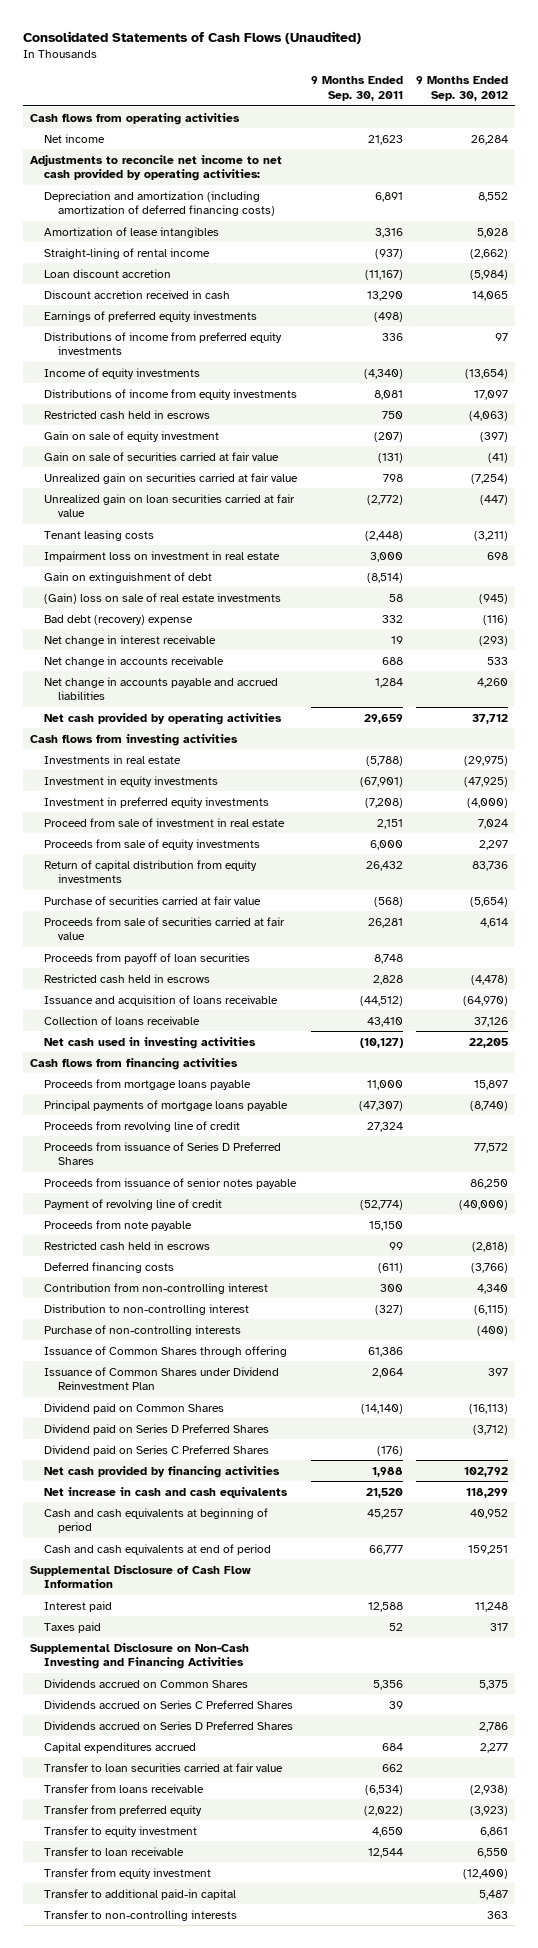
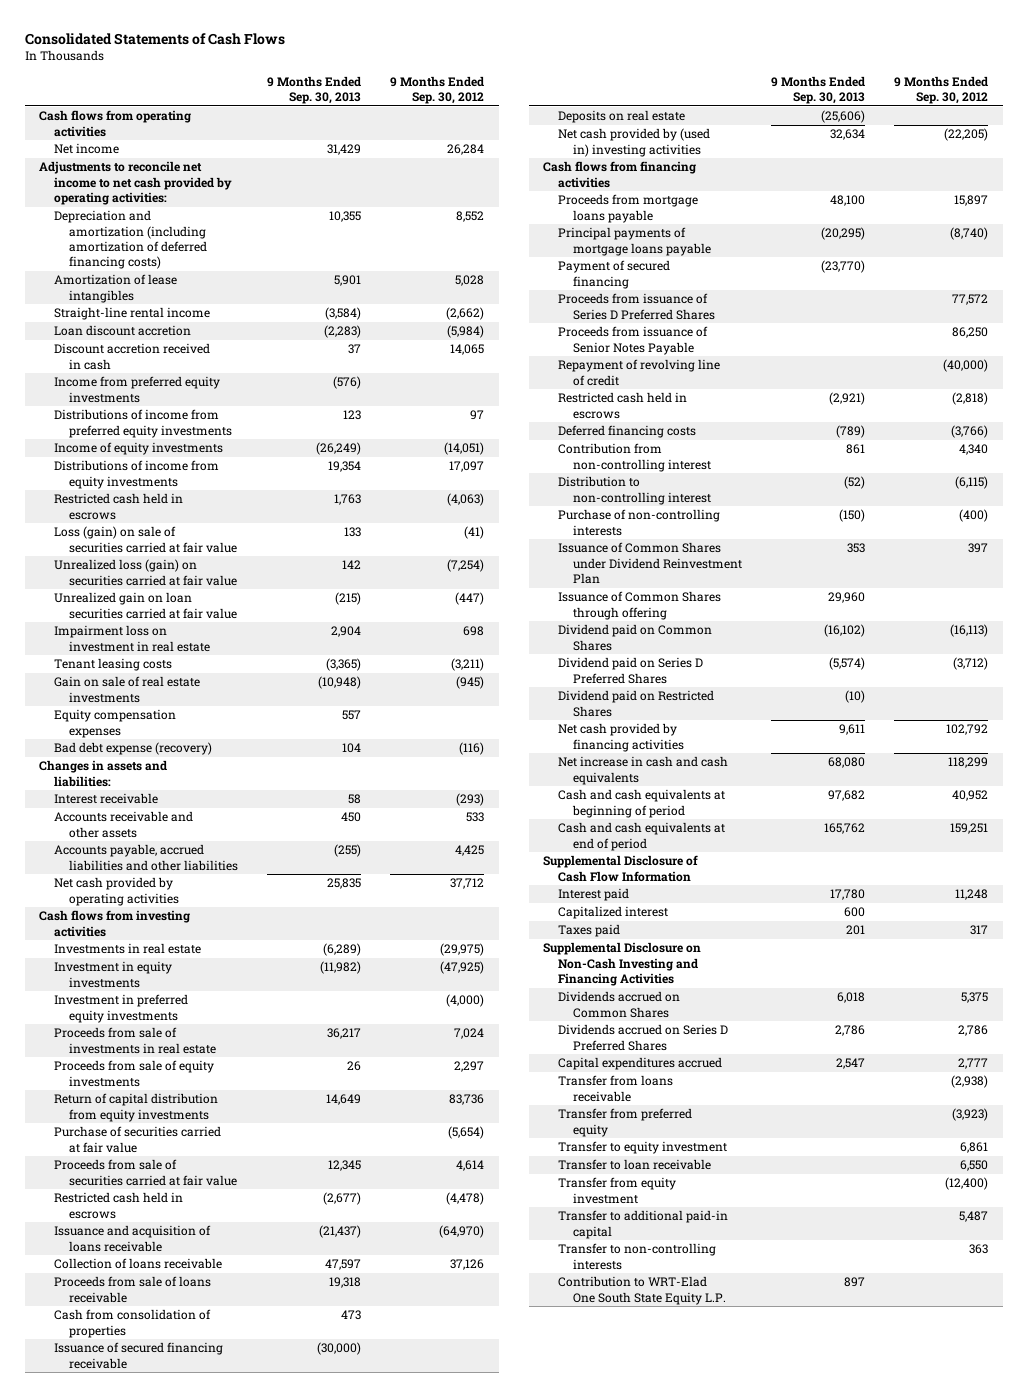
- Consolidated Statements of Cash Flows (Unaudited)
+ Consolidated Statements of Cash Flows
- | 9 Months Ended Sep. 30, 2011 | 9 Months Ended Sep. 30, 2012
+ | 9 Months Ended Sep. 30, 2013 | 9 Months Ended Sep. 30, 2012
- Straight-lining of rental income | (937) | (2,662)
+ Straight-line rental income | (3,584) | (2,662)
- Earnings of preferred equity investments | (498) |
+ Income from preferred equity investments | (576) |
- Income of equity investments | (4,340) | (13,654)
+ Income of equity investments | (26,249) | (14,051)
- Gain on sale of equity investment | (207) | (397)
- Gain on sale of securities carried at fair value | (131) | (41)
- Unrealized gain on securities carried at fair value | 798 | (7,254)
+ Loss (gain) on sale of securities carried at fair value | 133 | (41)
+ Unrealized loss (gain) on securities carried at fair value | 142 | (7,254)
- Gain on extinguishment of debt | (8,514) |
- (Gain) loss on sale of real estate investments | 58 | (945)
- Bad debt (recovery) expense | 332 | (116)
- Net change in interest receivable | 19 | (293)
- Net change in accounts receivable | 688 | 533
- Net change in accounts payable and accrued liabilities | 1,284 | 4,260
moved down: Tenant leasing costs | (3,365) | (3,211)
+ Gain on sale of real estate investments | (10,948) | (945)
+ Equity compensation expenses | 557 |
+ Bad debt expense (recovery) | 104 | (116)
+ Changes in assets and liabilities:
+ Interest receivable | 58 | (293)
+ Accounts receivable and other assets | 450 | 533
+ Accounts payable, accrued liabilities and other liabilities | (255) | 4,425
- Proceed from sale of investment in real estate | 2,151 | 7,024
+ Proceeds from sale of investments in real estate | 36,217 | 7,024
- Proceeds from payoff of loan securities | 8,748 |
- Net cash used in investing activities | (10,127) | 22,205
+ Proceeds from sale of loans receivable | 19,318 |
+ Cash from consolidation of properties | 473 |
+ Issuance of secured financing receivable | (30,000) |
+ Deposits on real estate | (25,606) |
+ Net cash provided by (used in) investing activities | 32,634 | (22,205)
- Proceeds from revolving line of credit | 27,324 |
+ Payment of secured financing | (23,770) |
- Proceeds from issuance of senior notes payable | | 86,250
- Payment of revolving line of credit | (52,774) | (40,000)
- Proceeds from note payable | 15,150 |
+ Proceeds from issuance of Senior Notes Payable | | 86,250
+ Repayment of revolving line of credit | | (40,000)
moved down: Issuance of Common Shares through offering | 29,960 |
- Dividend paid on Series C Preferred Shares | (176) |
+ Dividend paid on Restricted Shares | (10) |
+ Capitalized interest | 600 |
- Dividends accrued on Series C Preferred Shares | 39 |
- Capital expenditures accrued | 684 | 2,277
- Transfer to loan securities carried at fair value | 662 |
+ Capital expenditures accrued | 2,547 | 2,777
+ Contribution to WRT-Elad One South State Equity L.P. | 897 |

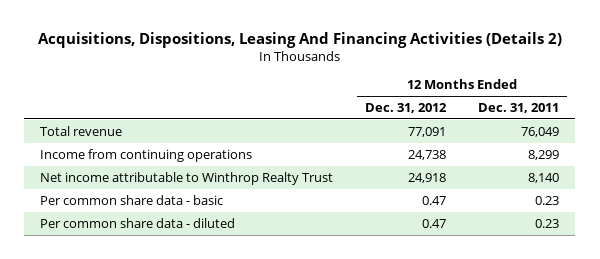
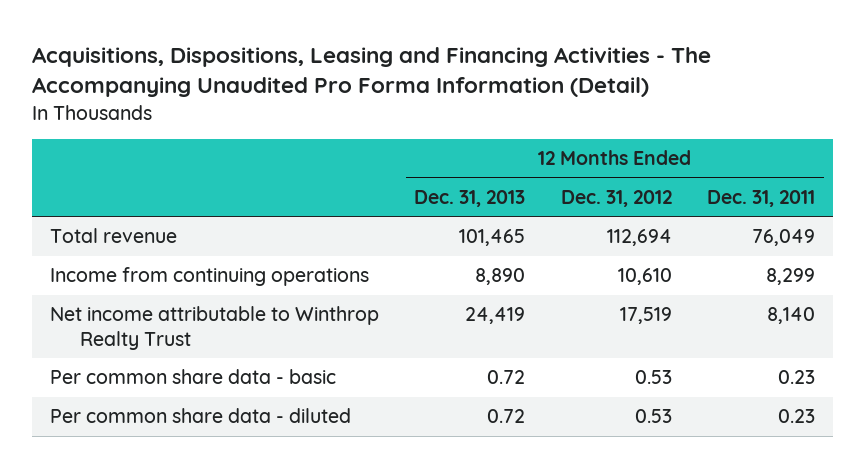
- Acquisitions, Dispositions, Leasing And Financing Activities (Details 2)
+ Acquisitions, Dispositions, Leasing and Financing Activities - The Accompanying Unaudited Pro Forma Information (Detail)
- | 12 Months Ended Dec. 31, 2012 | 12 Months Ended Dec. 31, 2011
+ | 12 Months Ended Dec. 31, 2013 | 12 Months Ended Dec. 31, 2012 | 12 Months Ended Dec. 31, 2011
- Total revenue | 77,091 | 76,049
- Income from continuing operations | 24,738 | 8,299
- Net income attributable to Winthrop Realty Trust | 24,918 | 8,140
- Per common share data - basic | 0.47 | 0.23
- Per common share data - diluted | 0.47 | 0.23
+ Total revenue | 101,465 | 112,694 | 76,049
+ Income from continuing operations | 8,890 | 10,610 | 8,299
+ Net income attributable to Winthrop Realty Trust | 24,419 | 17,519 | 8,140
+ Per common share data - basic | 0.72 | 0.53 | 0.23
+ Per common share data - diluted | 0.72 | 0.53 | 0.23

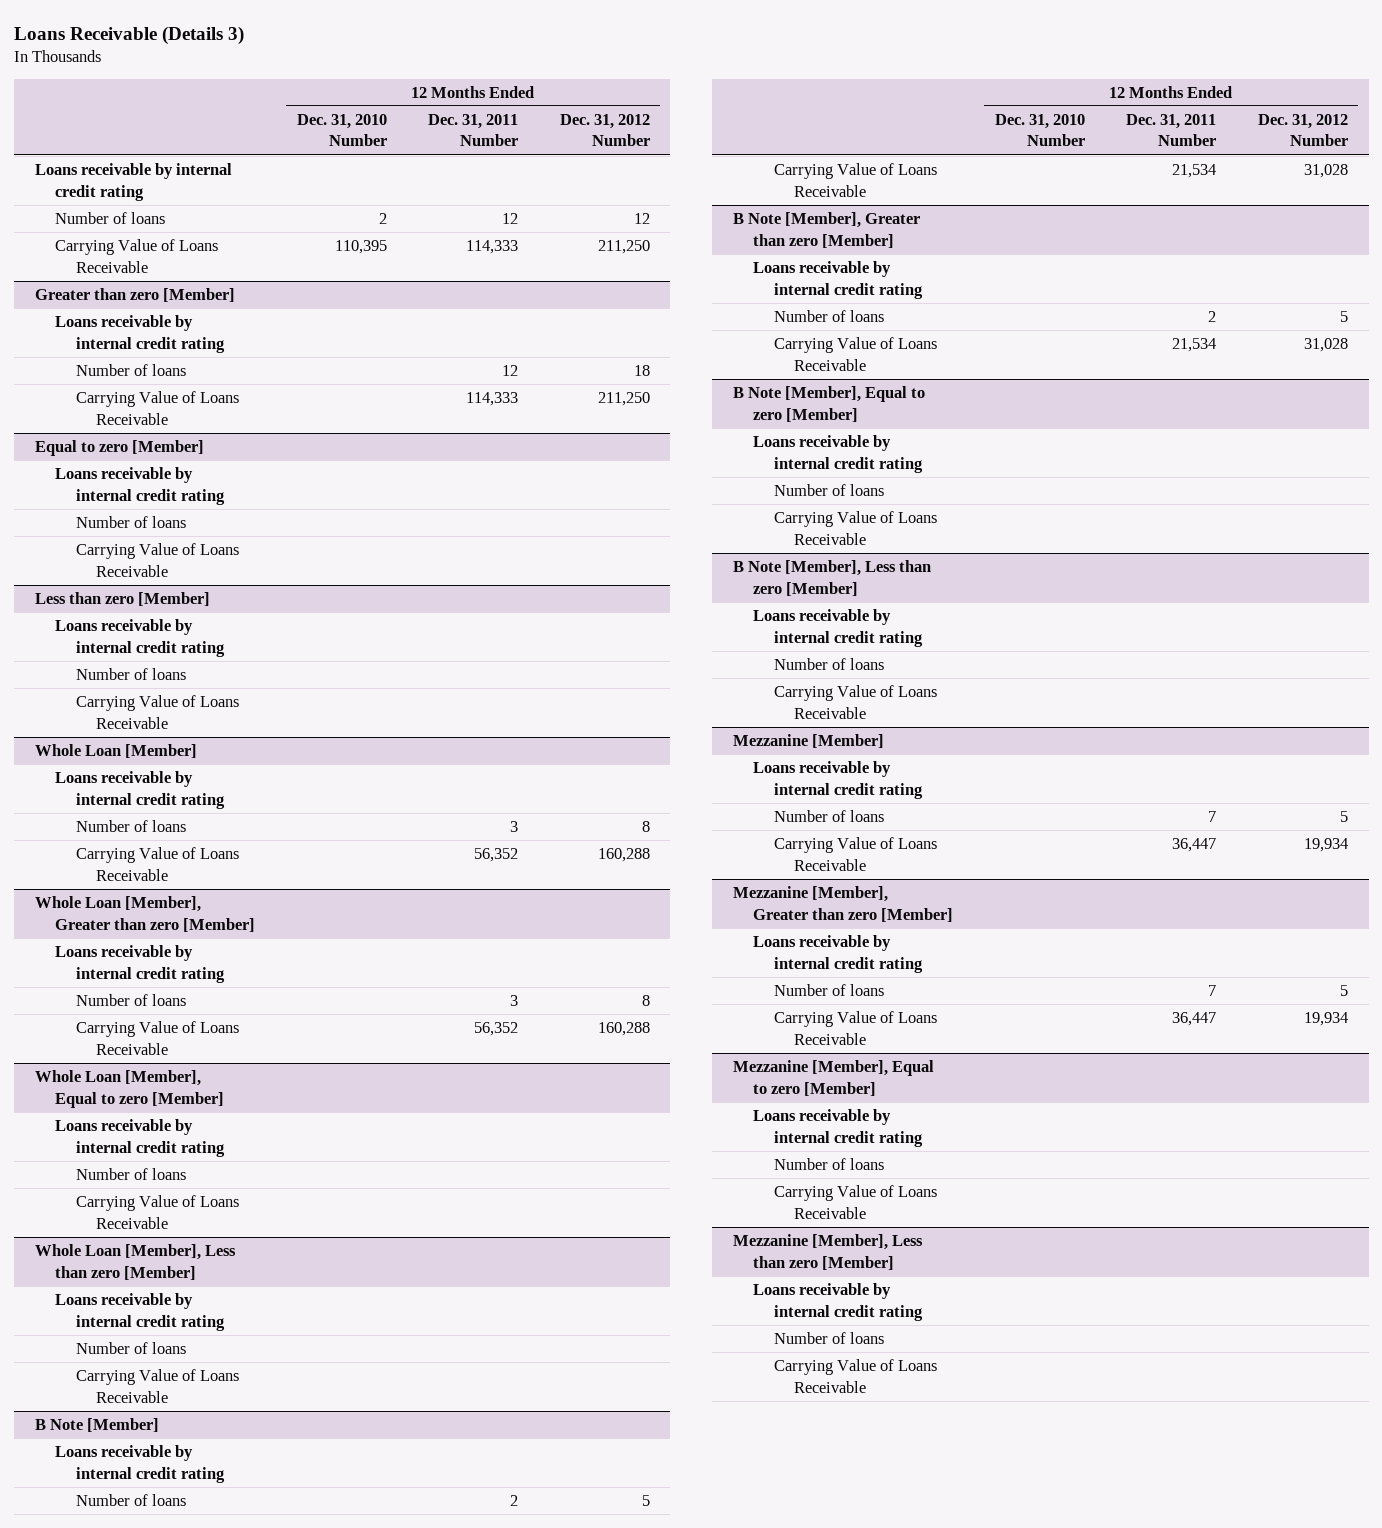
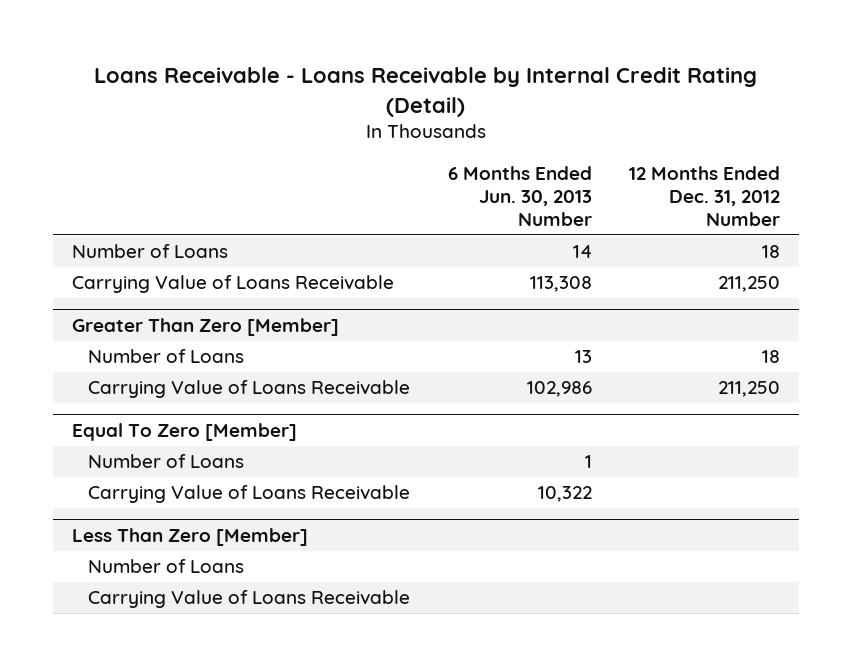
- Loans Receivable (Details 3)
+ Loans Receivable - Loans Receivable by Internal Credit Rating (Detail)
- | 12 Months Ended Dec. 31, 2010 Number | 12 Months Ended Dec. 31, 2011 Number | 12 Months Ended Dec. 31, 2012 Number
+ | 6 Months Ended Jun. 30, 2013 Number | 12 Months Ended Dec. 31, 2012 Number
- Loans receivable by internal credit rating
- Number of loans | 2 | 12 | 12
+ Number of Loans | 14 | 18
- Greater than zero [Member]
- Loans receivable by internal credit rating
- Number of loans | | 12 | 18
+ Greater Than Zero [Member]
+ Number of Loans | 13 | 18
- Equal to zero [Member]
- Loans receivable by internal credit rating
- Number of loans
- Carrying Value of Loans Receivable
- Less than zero [Member]
- Loans receivable by internal credit rating
- Number of loans
- Carrying Value of Loans Receivable
- Whole Loan [Member]
- Loans receivable by internal credit rating
- Number of loans | | 3 | 8
- Carrying Value of Loans Receivable | | 56,352 | 160,288
- Whole Loan [Member], Greater than zero [Member]
- Loans receivable by internal credit rating
- Number of loans | | 3 | 8
- Carrying Value of Loans Receivable | | 56,352 | 160,288
- Whole Loan [Member], Equal to zero [Member]
- Loans receivable by internal credit rating
- Number of loans
- Carrying Value of Loans Receivable
- Whole Loan [Member], Less than zero [Member]
- Loans receivable by internal credit rating
- Number of loans
- Carrying Value of Loans Receivable
- B Note [Member]
- Loans receivable by internal credit rating
- Number of loans | | 2 | 5
- Carrying Value of Loans Receivable | | 21,534 | 31,028
- B Note [Member], Greater than zero [Member]
- Loans receivable by internal credit rating
- Number of loans | | 2 | 5
- Carrying Value of Loans Receivable | | 21,534 | 31,028
- B Note [Member], Equal to zero [Member]
- Loans receivable by internal credit rating
- Number of loans
- Carrying Value of Loans Receivable
- B Note [Member], Less than zero [Member]
- Loans receivable by internal credit rating
- Number of loans
- Carrying Value of Loans Receivable
- Mezzanine [Member]
- Loans receivable by internal credit rating
- Number of loans | | 7 | 5
- Carrying Value of Loans Receivable | | 36,447 | 19,934
- Mezzanine [Member], Greater than zero [Member]
- Loans receivable by internal credit rating
- Number of loans | | 7 | 5
- Carrying Value of Loans Receivable | | 36,447 | 19,934
- Mezzanine [Member], Equal to zero [Member]
- Loans receivable by internal credit rating
- Number of loans
+ Equal To Zero [Member]
+ Number of Loans | 1 |
- Mezzanine [Member], Less than zero [Member]
- Loans receivable by internal credit rating
- Number of loans
+ Less Than Zero [Member]
+ Number of Loans

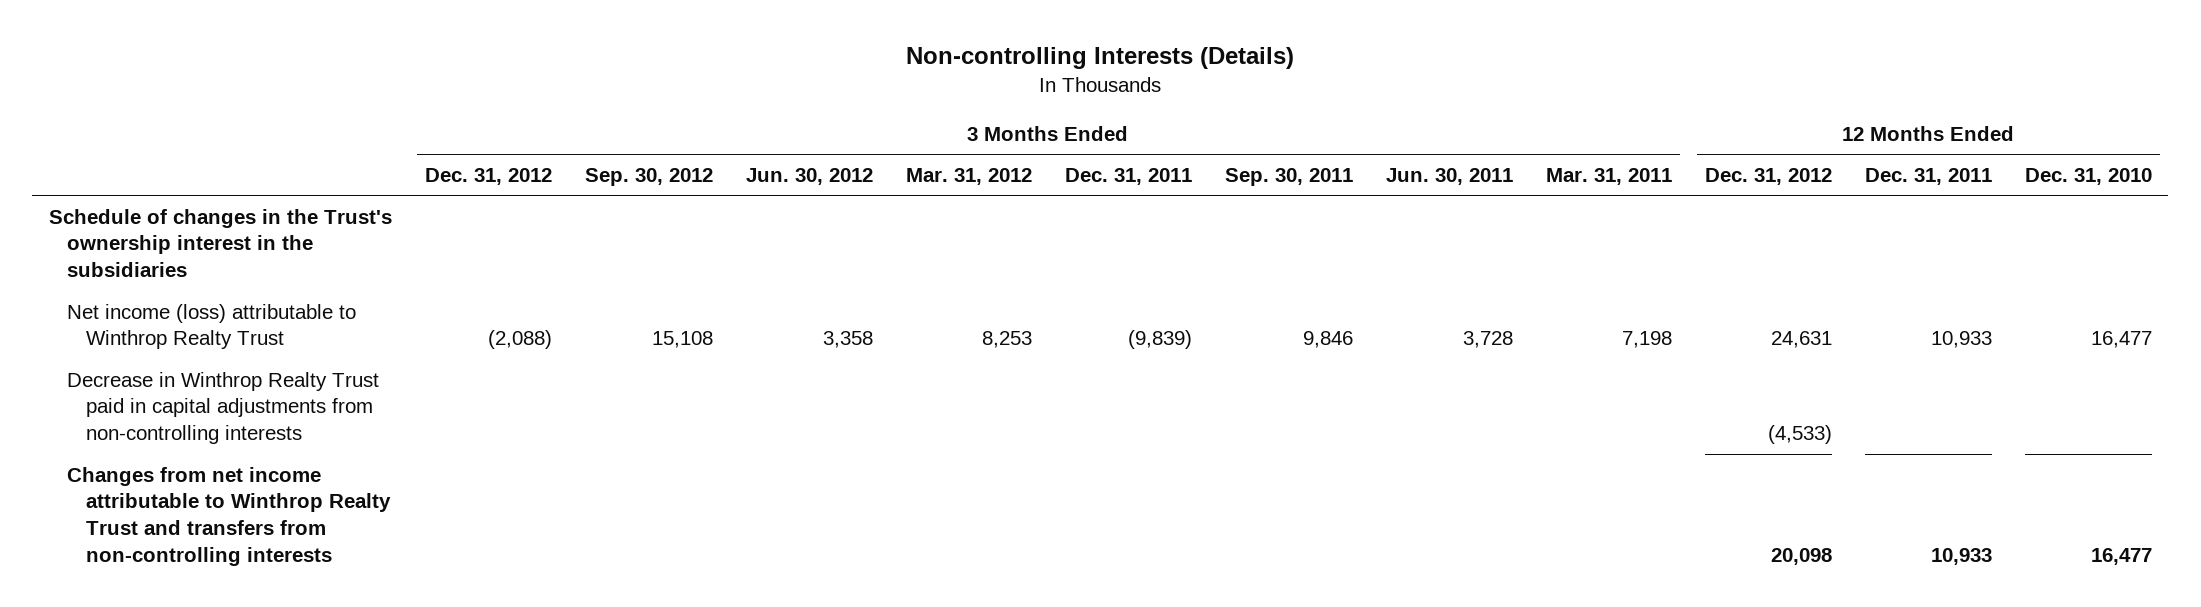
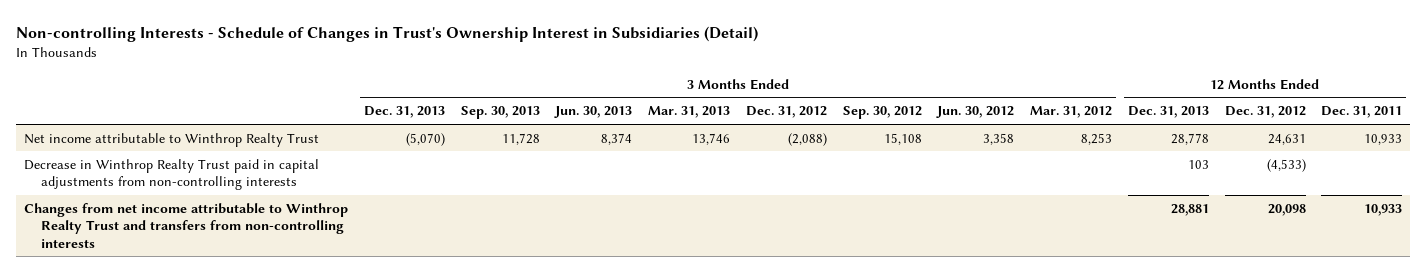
- Non-controlling Interests (Details)
+ Non-controlling Interests - Schedule of Changes in Trust's Ownership Interest in Subsidiaries (Detail)
- | 3 Months Ended Dec. 31, 2012 | 3 Months Ended Sep. 30, 2012 | 3 Months Ended Jun. 30, 2012 | 3 Months Ended Mar. 31, 2012 | 3 Months Ended Dec. 31, 2011 | 3 Months Ended Sep. 30, 2011 | 3 Months Ended Jun. 30, 2011 | 3 Months Ended Mar. 31, 2011 | 12 Months Ended Dec. 31, 2012 | 12 Months Ended Dec. 31, 2011 | 12 Months Ended Dec. 31, 2010
+ | 3 Months Ended Dec. 31, 2013 | 3 Months Ended Sep. 30, 2013 | 3 Months Ended Jun. 30, 2013 | 3 Months Ended Mar. 31, 2013 | 3 Months Ended Dec. 31, 2012 | 3 Months Ended Sep. 30, 2012 | 3 Months Ended Jun. 30, 2012 | 3 Months Ended Mar. 31, 2012 | 12 Months Ended Dec. 31, 2013 | 12 Months Ended Dec. 31, 2012 | 12 Months Ended Dec. 31, 2011
- Schedule of changes in the Trust's ownership interest in the subsidiaries
- Net income (loss) attributable to Winthrop Realty Trust | (2,088) | 15,108 | 3,358 | 8,253 | (9,839) | 9,846 | 3,728 | 7,198 | 24,631 | 10,933 | 16,477
+ Net income attributable to Winthrop Realty Trust | (5,070) | 11,728 | 8,374 | 13,746 | (2,088) | 15,108 | 3,358 | 8,253 | 28,778 | 24,631 | 10,933

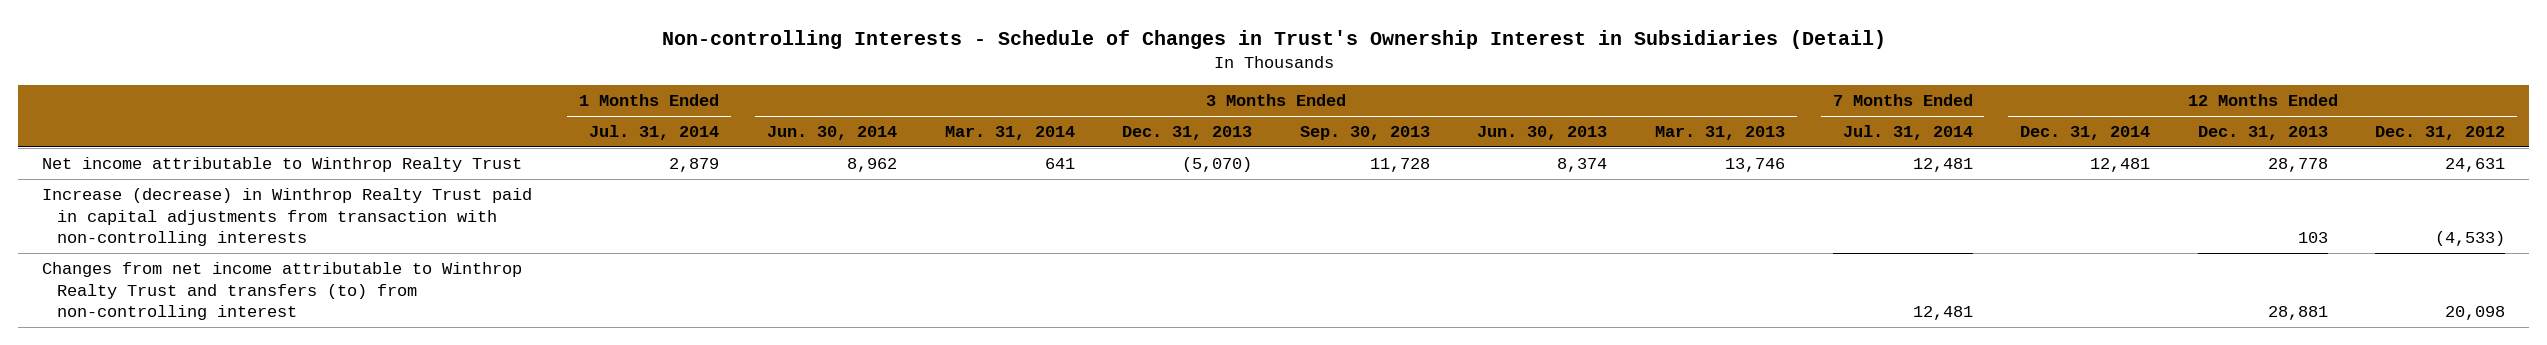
- | 3 Months Ended Dec. 31, 2013 | 3 Months Ended Sep. 30, 2013 | 3 Months Ended Jun. 30, 2013 | 3 Months Ended Mar. 31, 2013 | 3 Months Ended Dec. 31, 2012 | 3 Months Ended Sep. 30, 2012 | 3 Months Ended Jun. 30, 2012 | 3 Months Ended Mar. 31, 2012 | 12 Months Ended Dec. 31, 2013 | 12 Months Ended Dec. 31, 2012 | 12 Months Ended Dec. 31, 2011
+ | 1 Months Ended Jul. 31, 2014 | 3 Months Ended Jun. 30, 2014 | 3 Months Ended Mar. 31, 2014 | 3 Months Ended Dec. 31, 2013 | 3 Months Ended Sep. 30, 2013 | 3 Months Ended Jun. 30, 2013 | 3 Months Ended Mar. 31, 2013 | 7 Months Ended Jul. 31, 2014 | 12 Months Ended Dec. 31, 2014 | 12 Months Ended Dec. 31, 2013 | 12 Months Ended Dec. 31, 2012
- Decrease in Winthrop Realty Trust paid in capital adjustments from non-controlling interests | | | | | | | | | 103 | (4,533) |
- Changes from net income attributable to Winthrop Realty Trust and transfers from non-controlling interests | | | | | | | | | 28,881 | 20,098 | 10,933
+ Increase (decrease) in Winthrop Realty Trust paid in capital adjustments from transaction with non-controlling interests | | | | | | | | | | 103 | (4,533)
+ Changes from net income attributable to Winthrop Realty Trust and transfers (to) from non-controlling interest | | | | | | | | 12,481 | | 28,881 | 20,098

